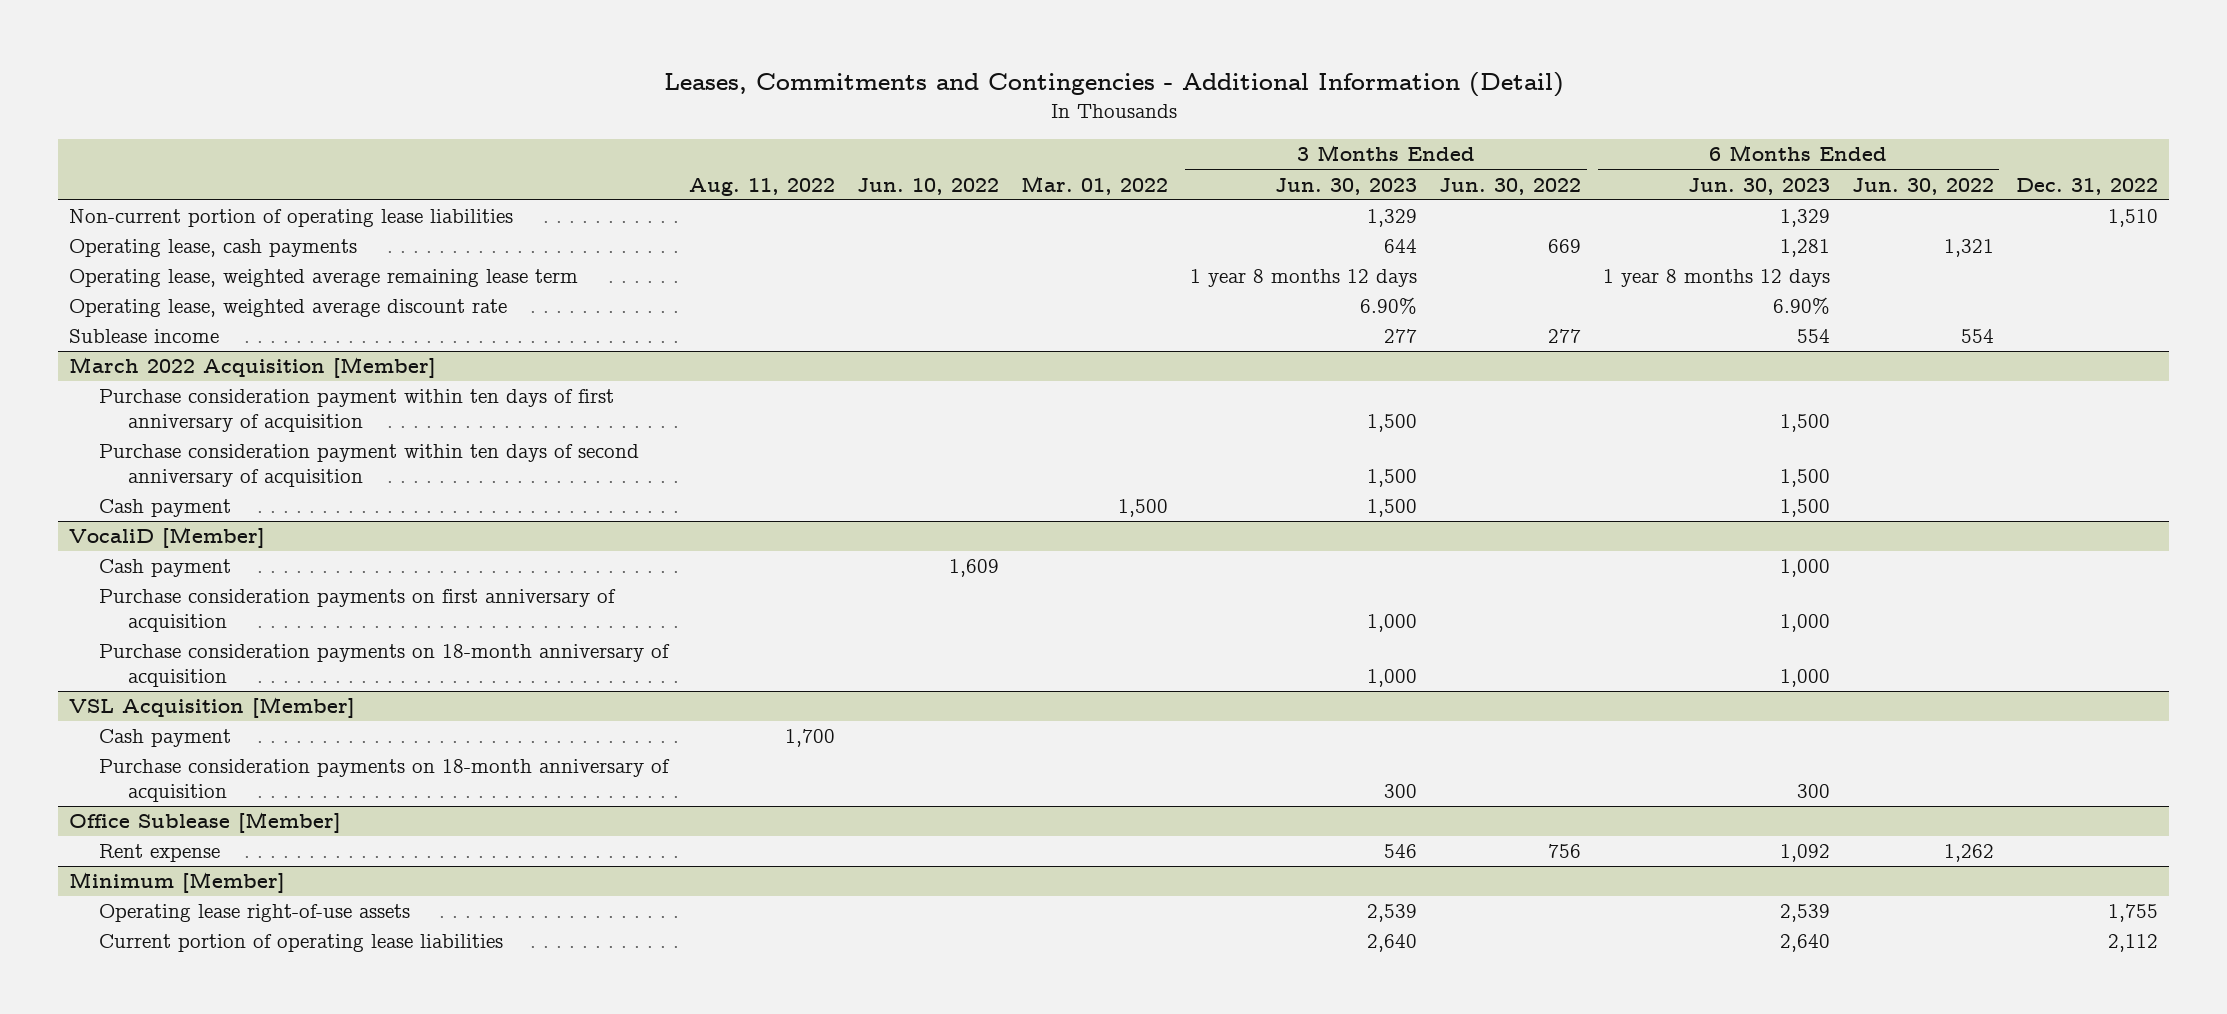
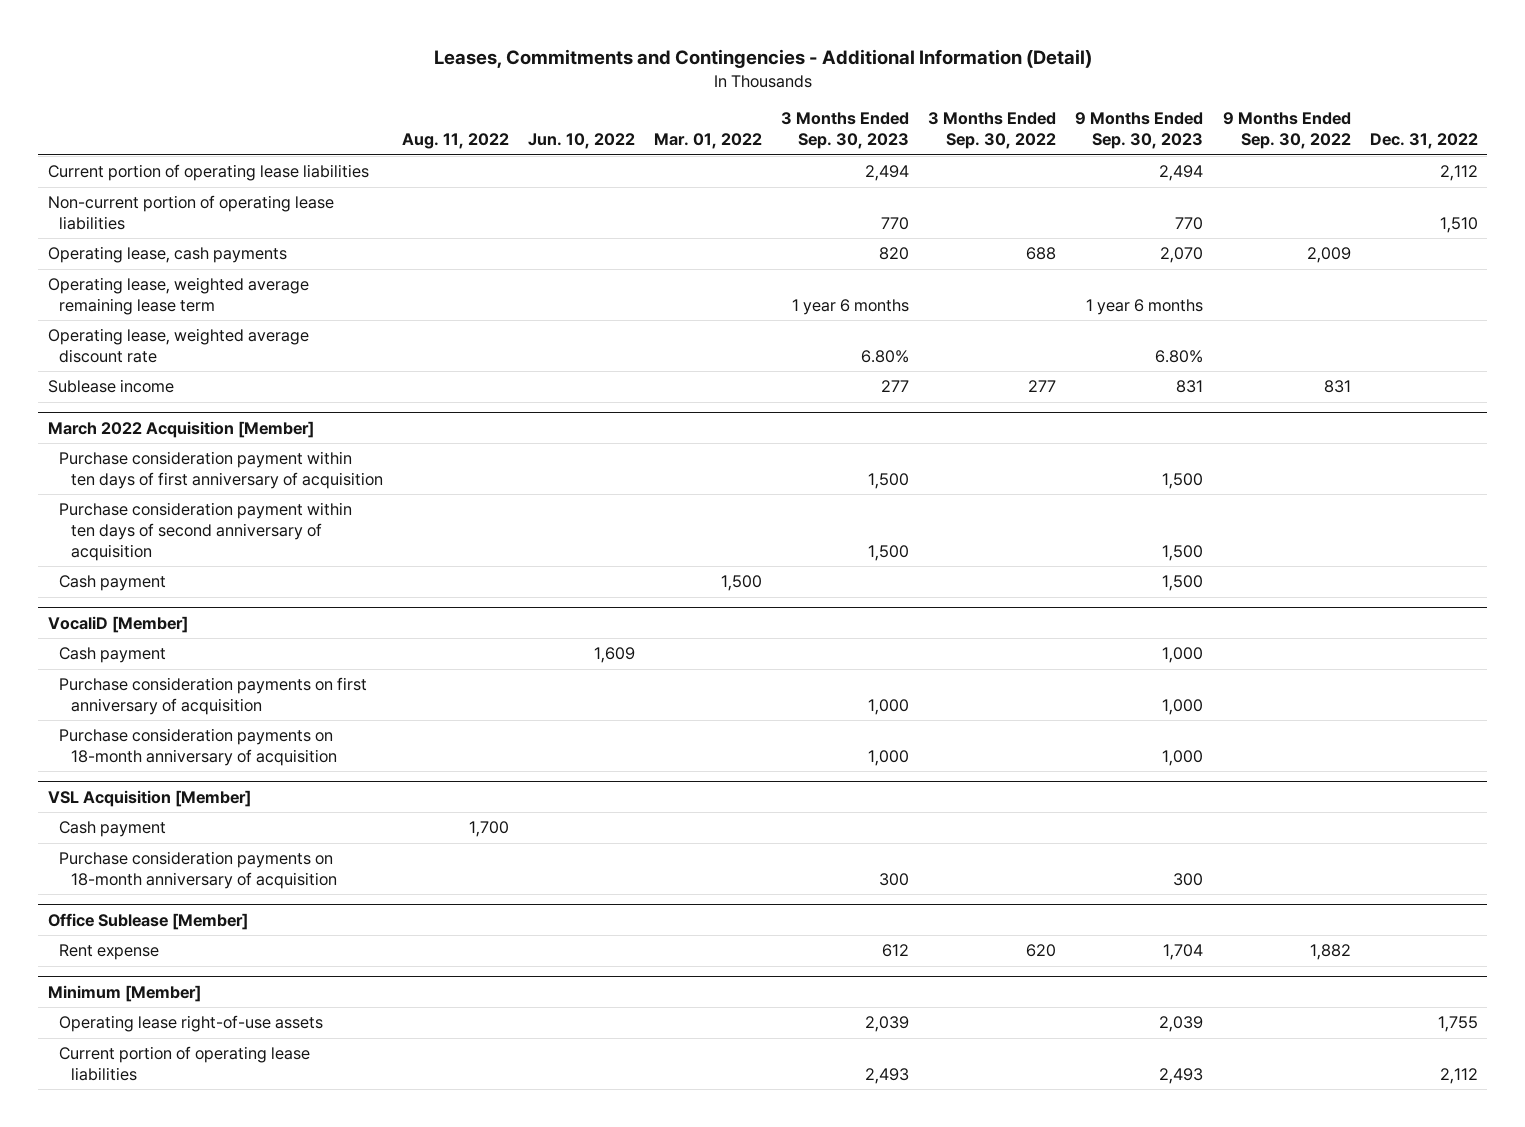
- | Aug. 11, 2022 | Jun. 10, 2022 | Mar. 01, 2022 | 3 Months Ended Jun. 30, 2023 | 3 Months Ended Jun. 30, 2022 | 6 Months Ended Jun. 30, 2023 | 6 Months Ended Jun. 30, 2022 | Dec. 31, 2022
+ | Aug. 11, 2022 | Jun. 10, 2022 | Mar. 01, 2022 | 3 Months Ended Sep. 30, 2023 | 3 Months Ended Sep. 30, 2022 | 9 Months Ended Sep. 30, 2023 | 9 Months Ended Sep. 30, 2022 | Dec. 31, 2022
+ Current portion of operating lease liabilities | | | | 2,494 | | 2,494 | | 2,112

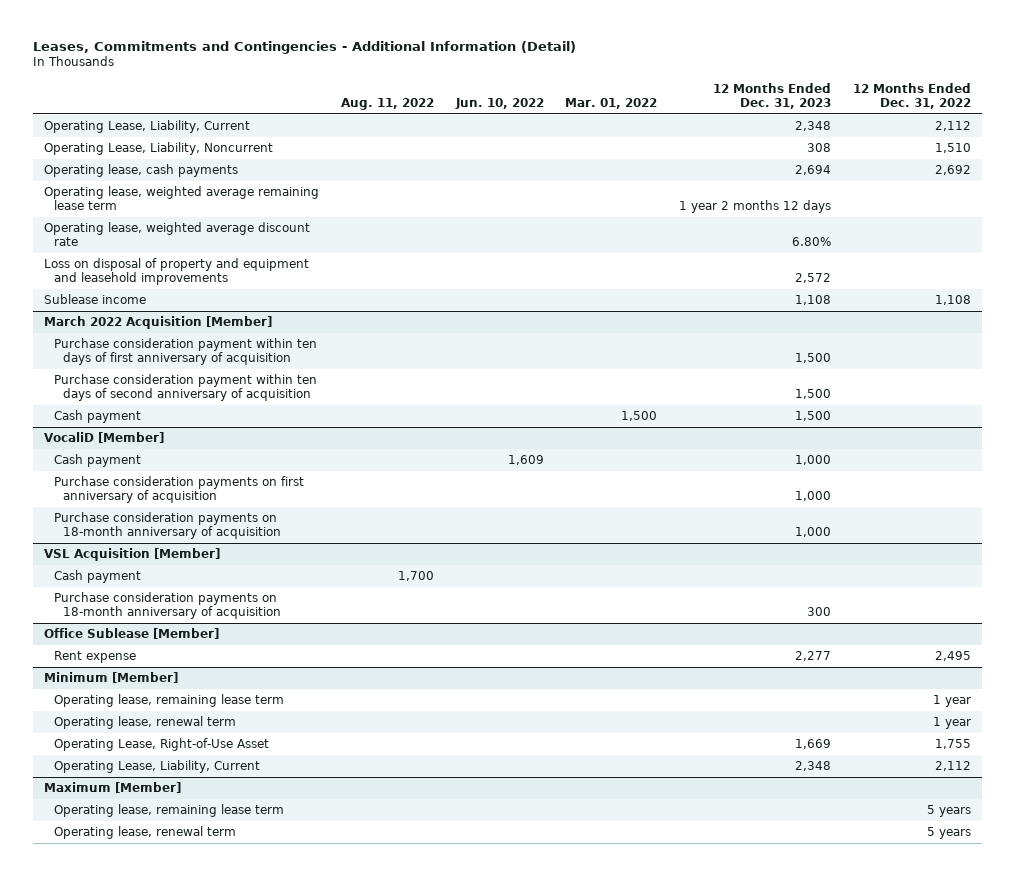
- | Aug. 11, 2022 | Jun. 10, 2022 | Mar. 01, 2022 | 3 Months Ended Sep. 30, 2023 | 3 Months Ended Sep. 30, 2022 | 9 Months Ended Sep. 30, 2023 | 9 Months Ended Sep. 30, 2022 | Dec. 31, 2022
+ | Aug. 11, 2022 | Jun. 10, 2022 | Mar. 01, 2022 | 12 Months Ended Dec. 31, 2023 | 12 Months Ended Dec. 31, 2022
- Current portion of operating lease liabilities | | | | 2,494 | | 2,494 | | 2,112
- Non-current portion of operating lease liabilities | | | | 770 | | 770 | | 1,510
+ Operating Lease, Liability, Current | | | | 2,348 | 2,112
+ Operating Lease, Liability, Noncurrent | | | | 308 | 1,510
+ Loss on disposal of property and equipment and leasehold improvements | | | | 2,572 |
@ Minimum [Member]
- Operating lease right-of-use assets | | | | 2,039 | | 2,039 | | 1,755
- Current portion of operating lease liabilities | | | | 2,493 | | 2,493 | | 2,112
+ Operating lease, remaining lease term | | | | | 1 year
+ Operating lease, renewal term | | | | | 1 year
+ Operating Lease, Right-of-Use Asset | | | | 1,669 | 1,755
+ Operating Lease, Liability, Current | | | | 2,348 | 2,112
+ Maximum [Member]
+ Operating lease, remaining lease term | | | | | 5 years
+ Operating lease, renewal term | | | | | 5 years

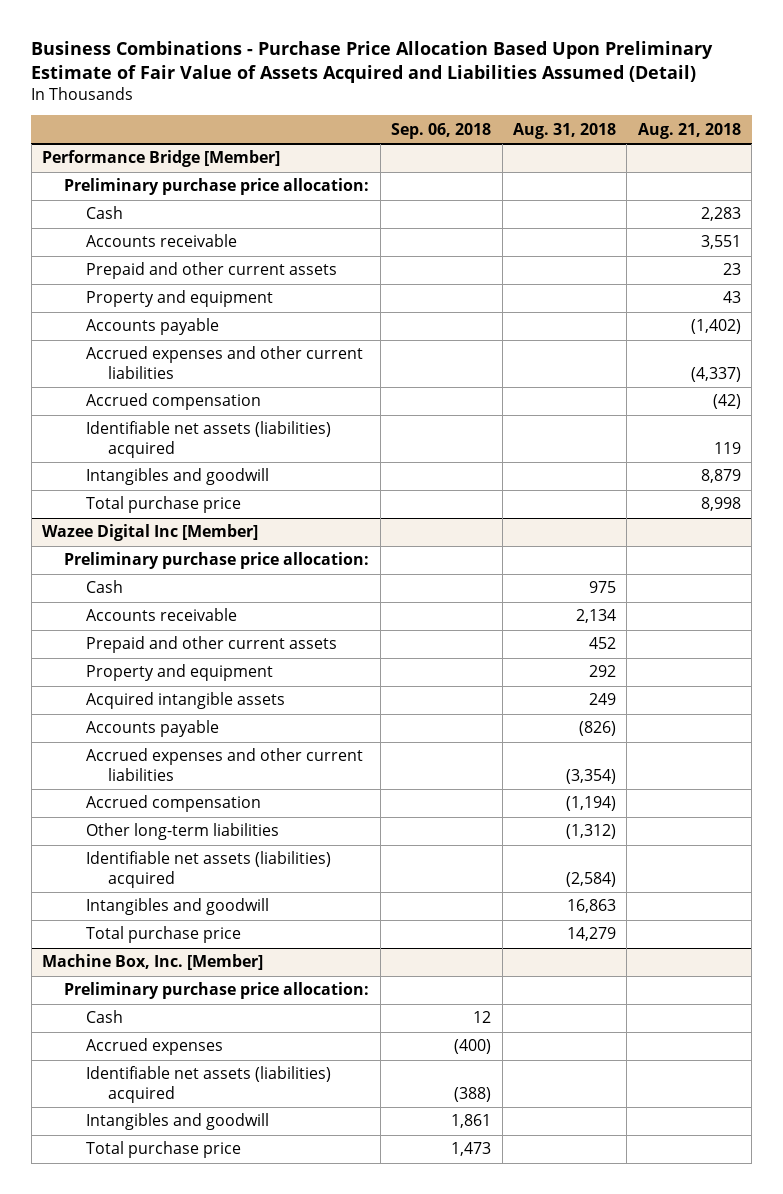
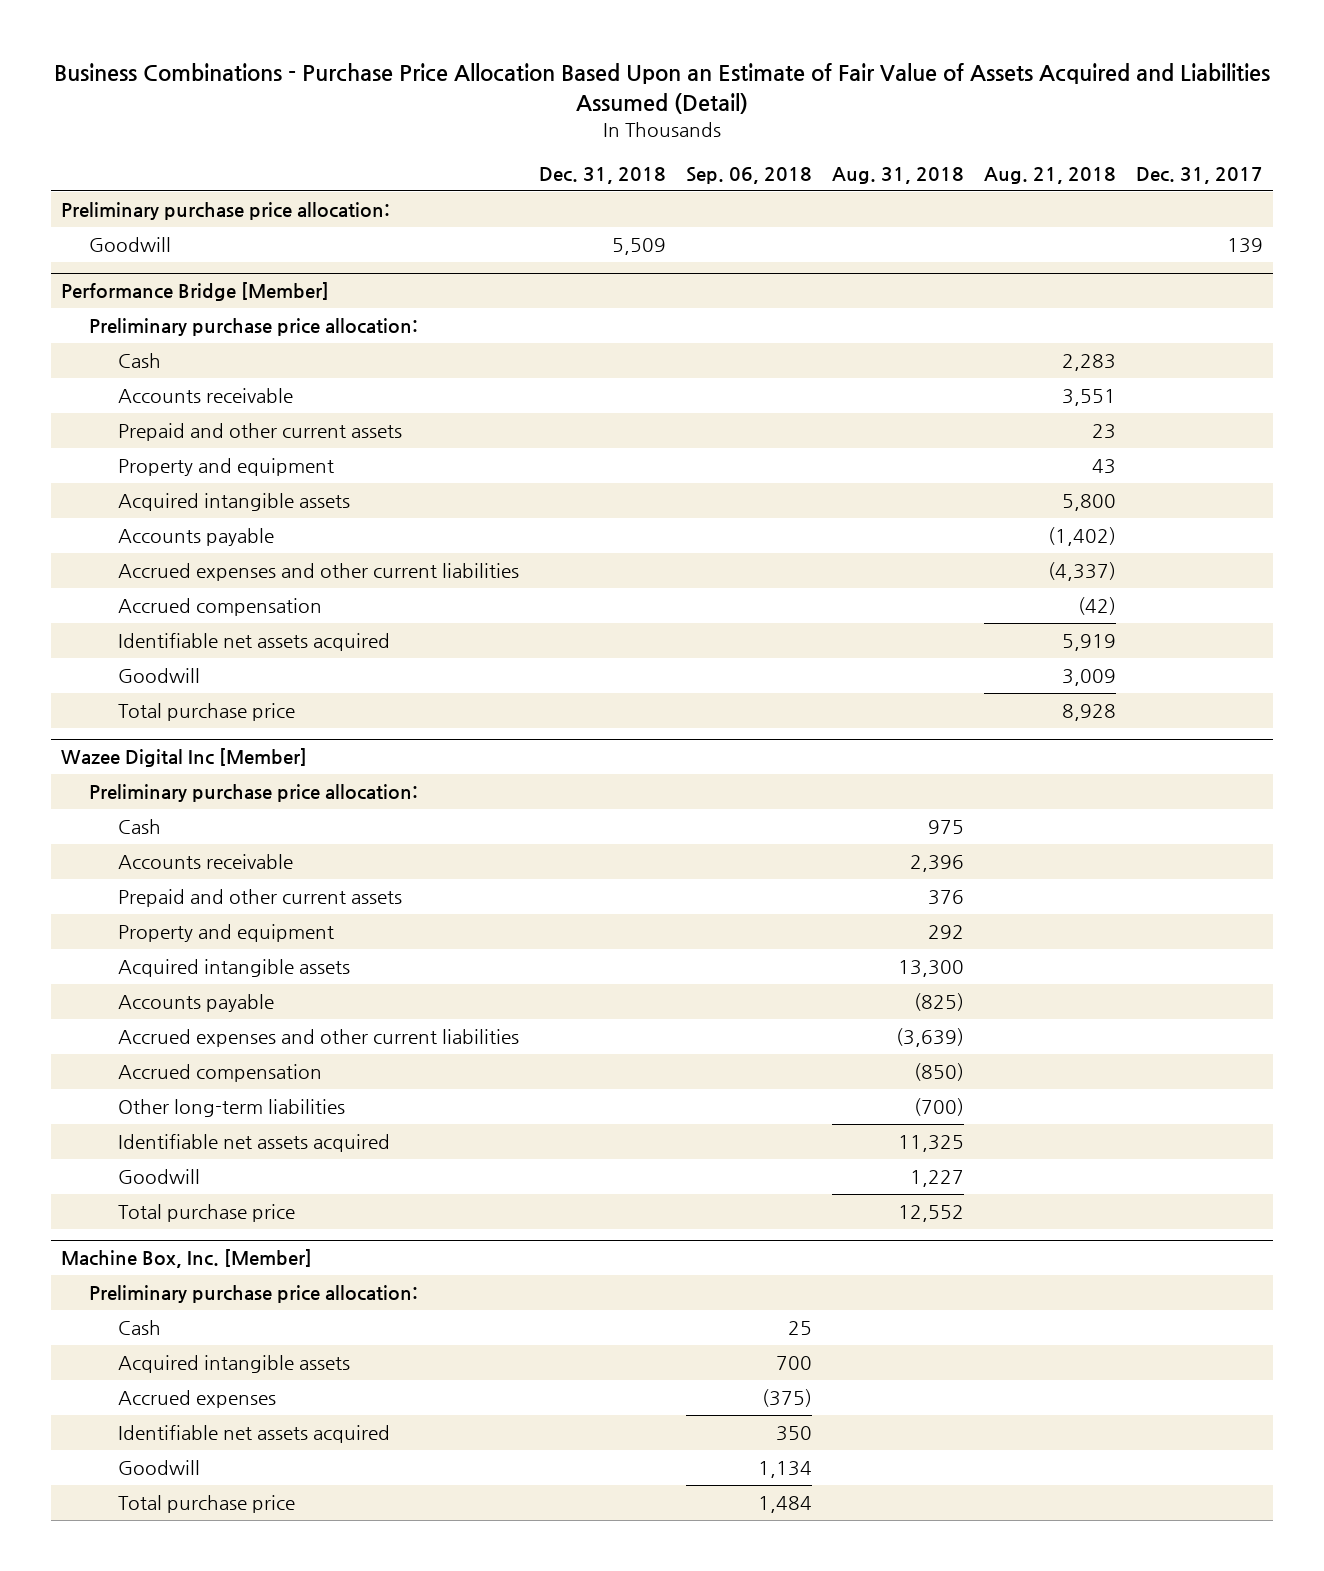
- Business Combinations - Purchase Price Allocation Based Upon Preliminary Estimate of Fair Value of Assets Acquired and Liabilities Assumed (Detail)
+ Business Combinations - Purchase Price Allocation Based Upon an Estimate of Fair Value of Assets Acquired and Liabilities Assumed (Detail)
- | Sep. 06, 2018 | Aug. 31, 2018 | Aug. 21, 2018
+ | Dec. 31, 2018 | Sep. 06, 2018 | Aug. 31, 2018 | Aug. 21, 2018 | Dec. 31, 2017
+ Preliminary purchase price allocation:
+ Goodwill | 5,509 | | | | 139
@ Performance Bridge [Member]
+ Acquired intangible assets | | | | 5,800 |
- Identifiable net assets (liabilities) acquired | | | 119
- Intangibles and goodwill | | | 8,879
- Total purchase price | | | 8,998
+ Identifiable net assets acquired | | | | 5,919 |
+ Goodwill | | | | 3,009 |
+ Total purchase price | | | | 8,928 |
@ Wazee Digital Inc [Member]
- Accounts receivable | | 2,134 |
- Prepaid and other current assets | | 452 |
+ Accounts receivable | | | 2,396 | |
+ Prepaid and other current assets | | | 376 | |
- Acquired intangible assets | | 249 |
- Accounts payable | | (826) |
- Accrued expenses and other current liabilities | | (3,354) |
- Accrued compensation | | (1,194) |
- Other long-term liabilities | | (1,312) |
- Identifiable net assets (liabilities) acquired | | (2,584) |
- Intangibles and goodwill | | 16,863 |
- Total purchase price | | 14,279 |
+ Acquired intangible assets | | | 13,300 | |
+ Accounts payable | | | (825) | |
+ Accrued expenses and other current liabilities | | | (3,639) | |
+ Accrued compensation | | | (850) | |
+ Other long-term liabilities | | | (700) | |
+ Identifiable net assets acquired | | | 11,325 | |
+ Goodwill | | | 1,227 | |
+ Total purchase price | | | 12,552 | |
@ Machine Box, Inc. [Member]
- Cash | 12 | |
- Accrued expenses | (400) | |
- Identifiable net assets (liabilities) acquired | (388) | |
- Intangibles and goodwill | 1,861 | |
- Total purchase price | 1,473 | |
+ Cash | | 25 | | |
+ Acquired intangible assets | | 700 | | |
+ Accrued expenses | | (375) | | |
+ Identifiable net assets acquired | | 350 | | |
+ Goodwill | | 1,134 | | |
+ Total purchase price | | 1,484 | | |

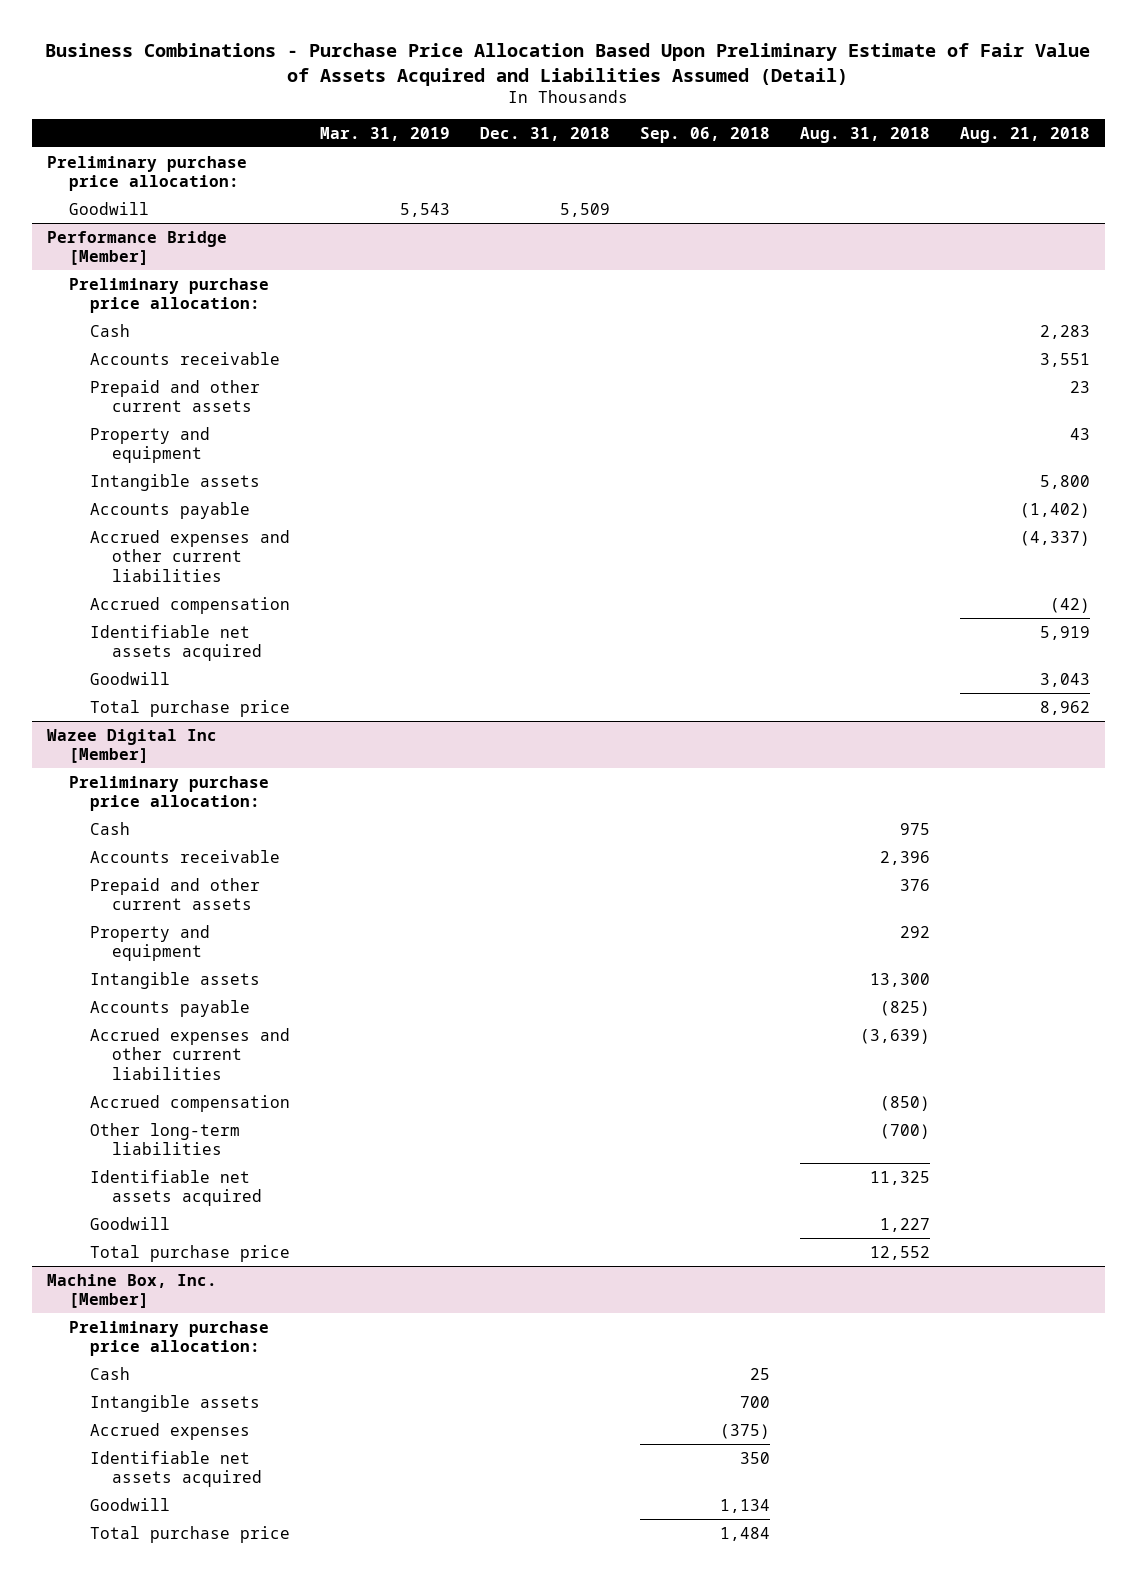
- Business Combinations - Purchase Price Allocation Based Upon an Estimate of Fair Value of Assets Acquired and Liabilities Assumed (Detail)
+ Business Combinations - Purchase Price Allocation Based Upon Preliminary Estimate of Fair Value of Assets Acquired and Liabilities Assumed (Detail)
- | Dec. 31, 2018 | Sep. 06, 2018 | Aug. 31, 2018 | Aug. 21, 2018 | Dec. 31, 2017
+ | Mar. 31, 2019 | Dec. 31, 2018 | Sep. 06, 2018 | Aug. 31, 2018 | Aug. 21, 2018
@ Performance Bridge [Member]
- Acquired intangible assets | | | | 5,800 |
+ Intangible assets | | | | | 5,800
- Goodwill | | | | 3,009 |
- Total purchase price | | | | 8,928 |
+ Goodwill | | | | | 3,043
+ Total purchase price | | | | | 8,962
@ Wazee Digital Inc [Member]
- Acquired intangible assets | | | 13,300 | |
+ Intangible assets | | | | 13,300 |
@ Machine Box, Inc. [Member]
- Acquired intangible assets | | 700 | | |
+ Intangible assets | | | 700 | |

